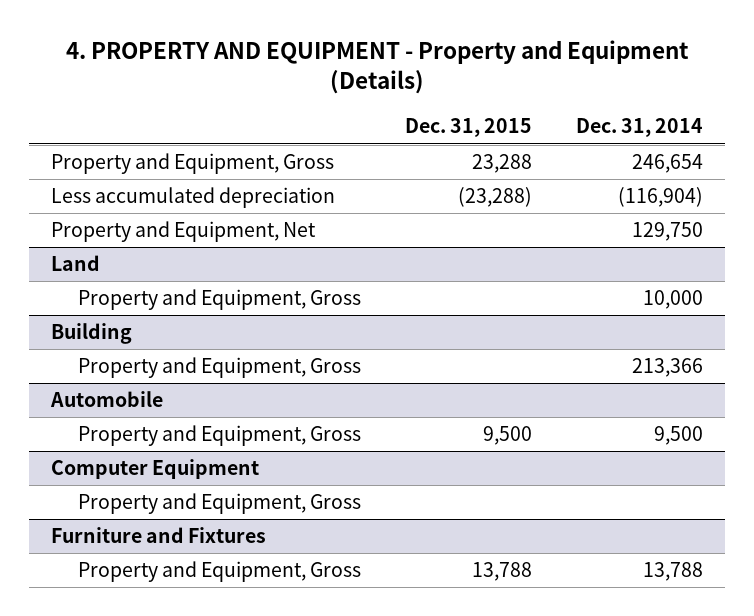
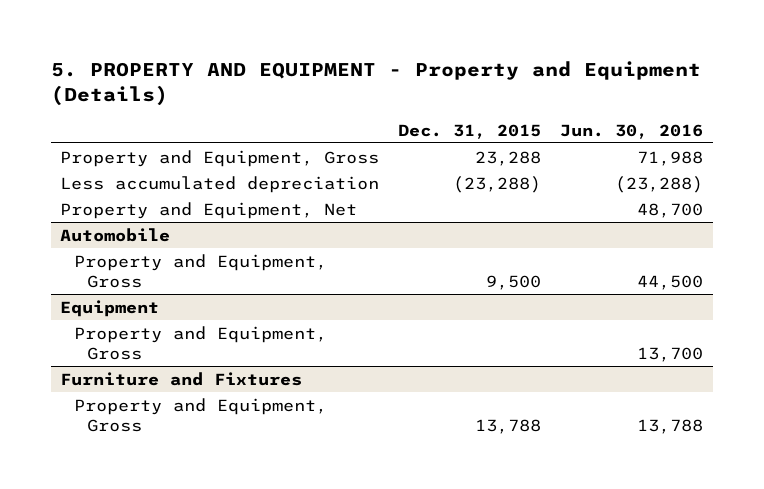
- 4. PROPERTY AND EQUIPMENT - Property and Equipment (Details)
+ 5. PROPERTY AND EQUIPMENT - Property and Equipment (Details)
- | Dec. 31, 2015 | Dec. 31, 2014
+ | Dec. 31, 2015 | Jun. 30, 2016
- Land
- Property and Equipment, Gross | | 10,000
- Building
- Property and Equipment, Gross | | 213,366
- Computer Equipment
+ Equipment

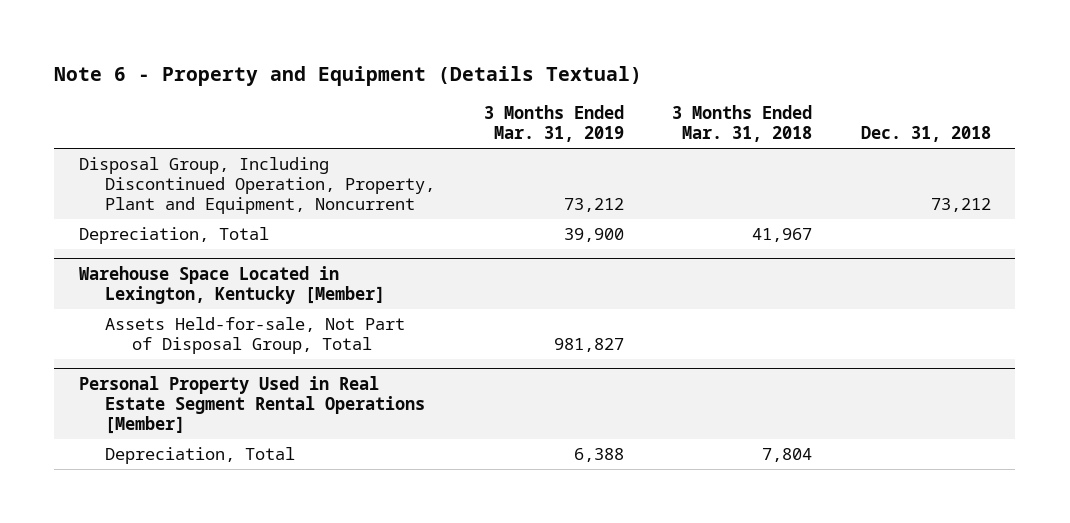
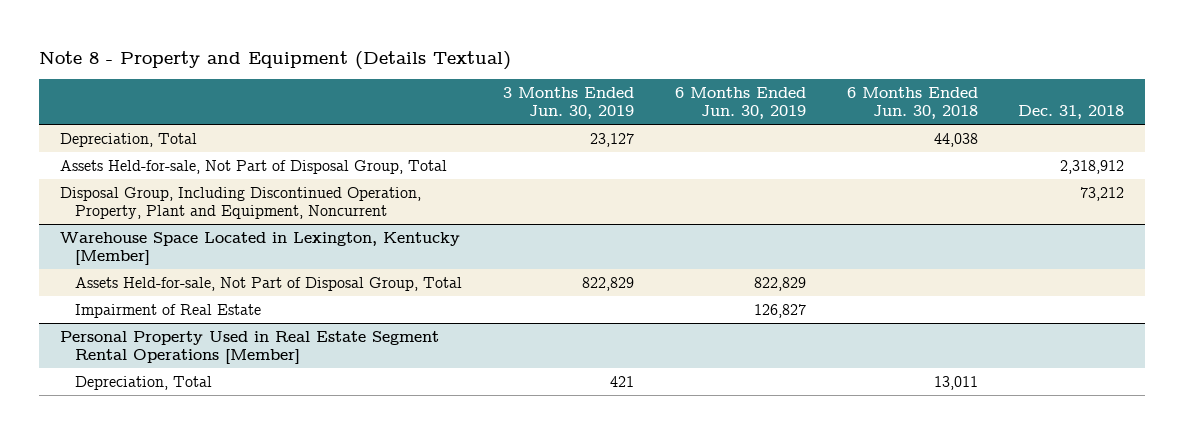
- Note 6 - Property and Equipment (Details Textual)
+ Note 8 - Property and Equipment (Details Textual)
- | 3 Months Ended Mar. 31, 2019 | 3 Months Ended Mar. 31, 2018 | Dec. 31, 2018
+ | 3 Months Ended Jun. 30, 2019 | 6 Months Ended Jun. 30, 2019 | 6 Months Ended Jun. 30, 2018 | Dec. 31, 2018
+ Assets Held-for-sale, Not Part of Disposal Group, Total | | | | 2,318,912
moved down: Disposal Group, Including Discontinued Operation, Property, Plant and Equipment, Noncurrent | | | | 73,212
@ Warehouse Space Located in Lexington, Kentucky [Member]
+ Impairment of Real Estate | | 126,827 | |

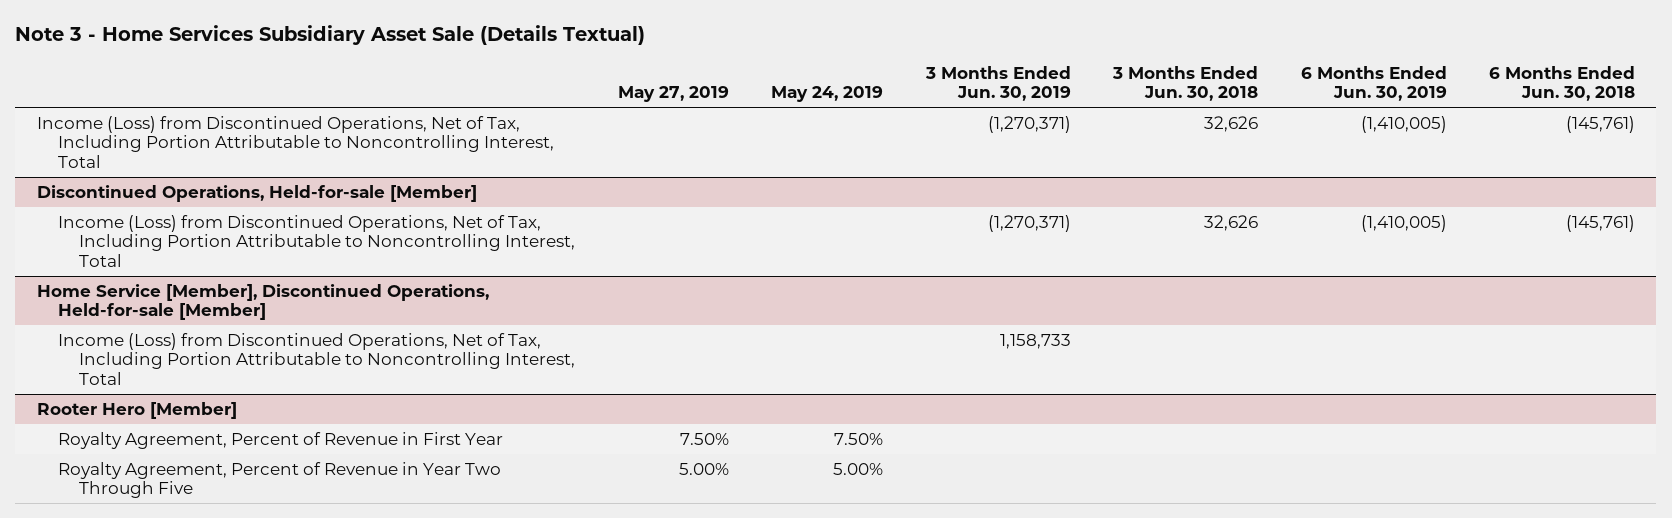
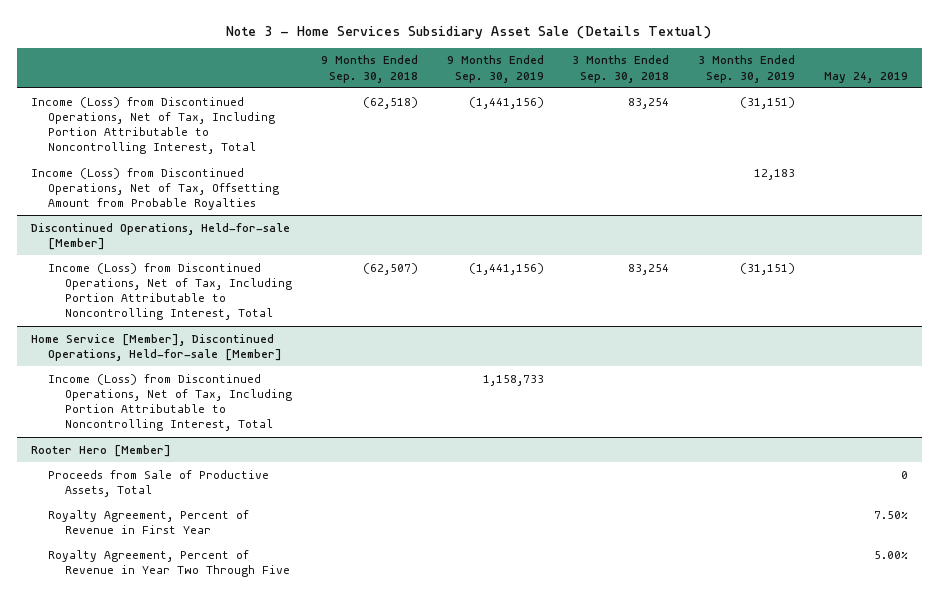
- | May 27, 2019 | May 24, 2019 | 3 Months Ended Jun. 30, 2019 | 3 Months Ended Jun. 30, 2018 | 6 Months Ended Jun. 30, 2019 | 6 Months Ended Jun. 30, 2018
+ | 9 Months Ended Sep. 30, 2018 | 9 Months Ended Sep. 30, 2019 | 3 Months Ended Sep. 30, 2018 | 3 Months Ended Sep. 30, 2019 | May 24, 2019
+ Income (Loss) from Discontinued Operations, Net of Tax, Offsetting Amount from Probable Royalties | | | | 12,183 |
@ Rooter Hero [Member]
+ Proceeds from Sale of Productive Assets, Total | | | | | 0

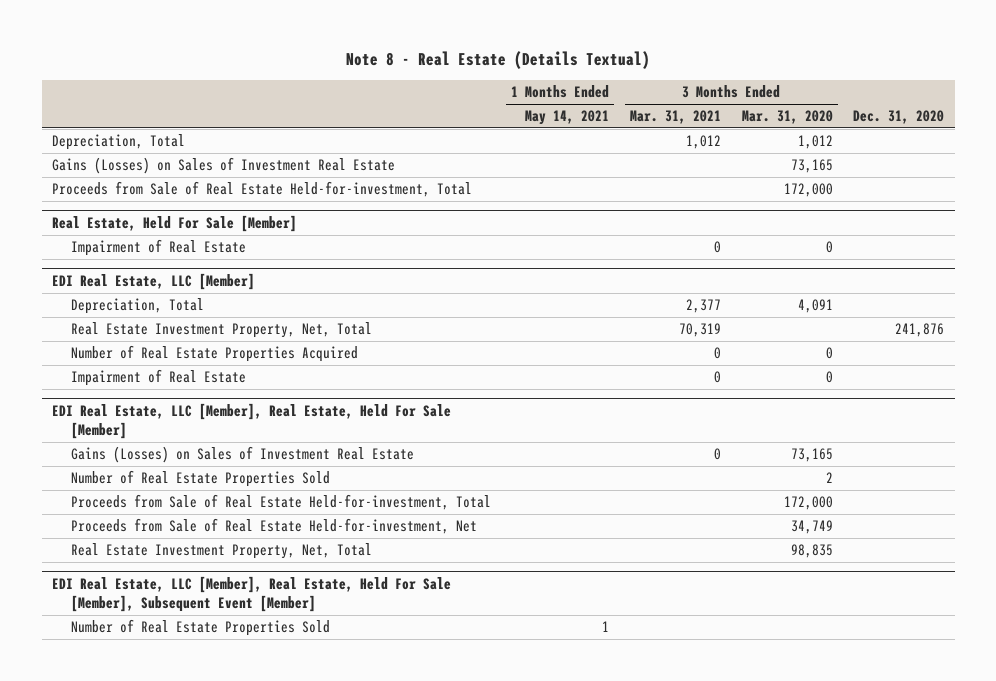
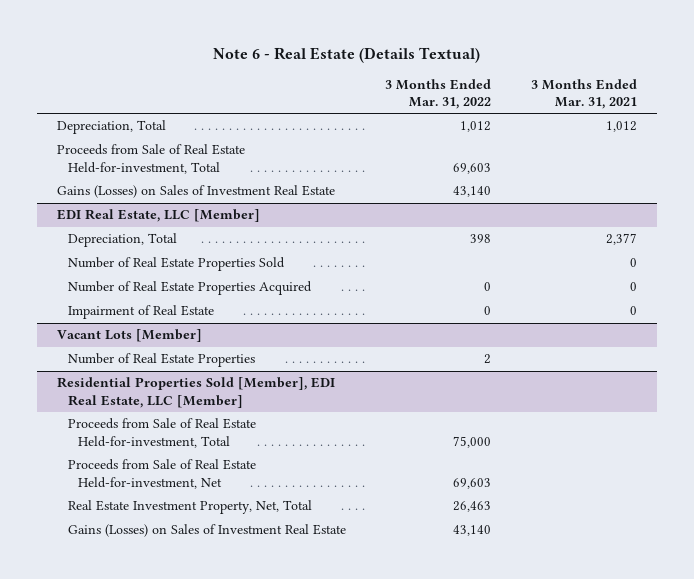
- Note 8 - Real Estate (Details Textual)
+ Note 6 - Real Estate (Details Textual)
- | 1 Months Ended May 14, 2021 | 3 Months Ended Mar. 31, 2021 | 3 Months Ended Mar. 31, 2020 | Dec. 31, 2020
+ | 3 Months Ended Mar. 31, 2022 | 3 Months Ended Mar. 31, 2021
- Real Estate, Held For Sale [Member]
- Impairment of Real Estate | | 0 | 0 |
moved down: Gains (Losses) on Sales of Investment Real Estate | 43,140 |
@ EDI Real Estate, LLC [Member]
- Real Estate Investment Property, Net, Total | | 70,319 | | 241,876
+ Number of Real Estate Properties Sold | | 0
- EDI Real Estate, LLC [Member], Real Estate, Held For Sale [Member]
- Gains (Losses) on Sales of Investment Real Estate | | 0 | 73,165 |
- Number of Real Estate Properties Sold | | | 2 |
- Proceeds from Sale of Real Estate Held-for-investment, Total | | | 172,000 |
- Proceeds from Sale of Real Estate Held-for-investment, Net | | | 34,749 |
- Real Estate Investment Property, Net, Total | | | 98,835 |
- EDI Real Estate, LLC [Member], Real Estate, Held For Sale [Member], Subsequent Event [Member]
- Number of Real Estate Properties Sold | 1 | | |
+ Vacant Lots [Member]
+ Number of Real Estate Properties | 2 |
+ Residential Properties Sold [Member], EDI Real Estate, LLC [Member]
+ Proceeds from Sale of Real Estate Held-for-investment, Total | 75,000 |
+ Proceeds from Sale of Real Estate Held-for-investment, Net | 69,603 |
+ Real Estate Investment Property, Net, Total | 26,463 |
+ Gains (Losses) on Sales of Investment Real Estate | 43,140 |

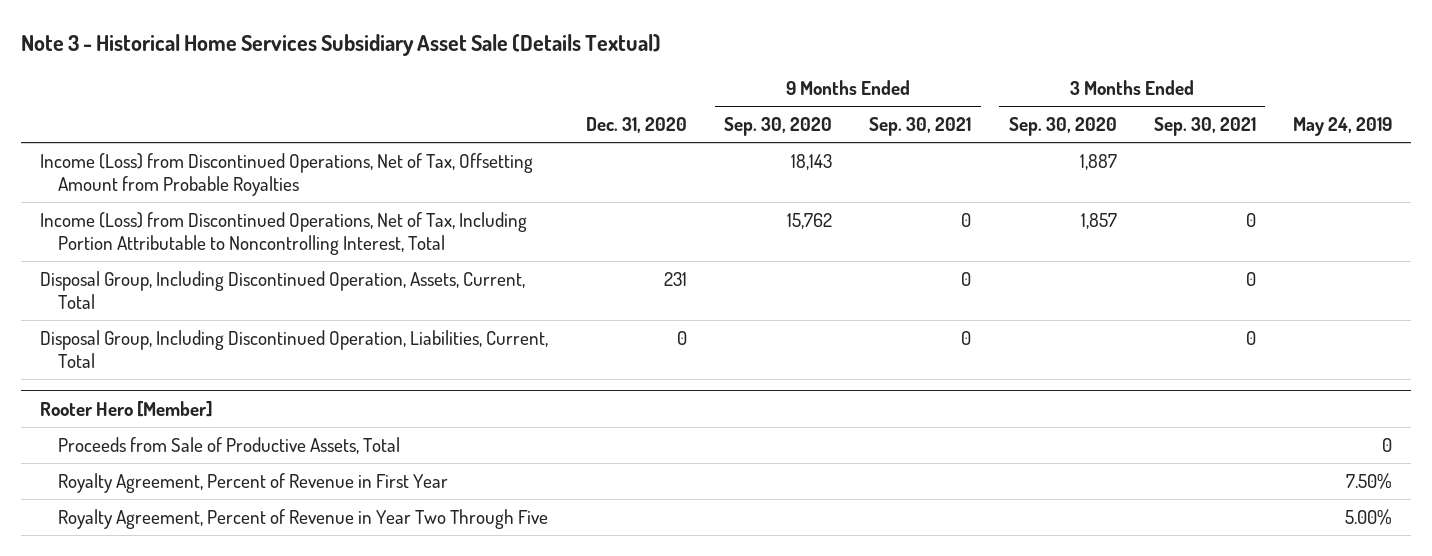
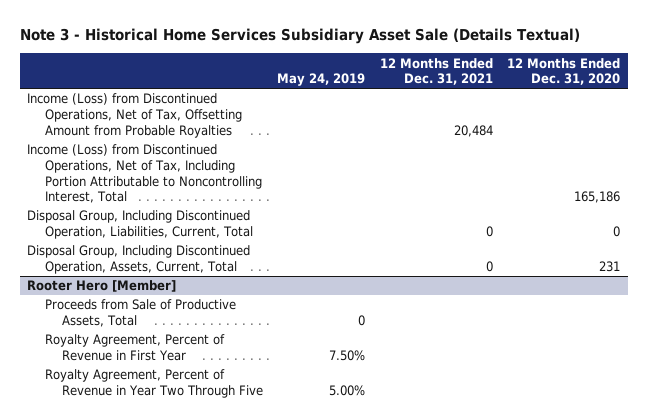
- | Dec. 31, 2020 | 9 Months Ended Sep. 30, 2020 | 9 Months Ended Sep. 30, 2021 | 3 Months Ended Sep. 30, 2020 | 3 Months Ended Sep. 30, 2021 | May 24, 2019
+ | May 24, 2019 | 12 Months Ended Dec. 31, 2021 | 12 Months Ended Dec. 31, 2020
moved down: Disposal Group, Including Discontinued Operation, Assets, Current, Total | | 0 | 231

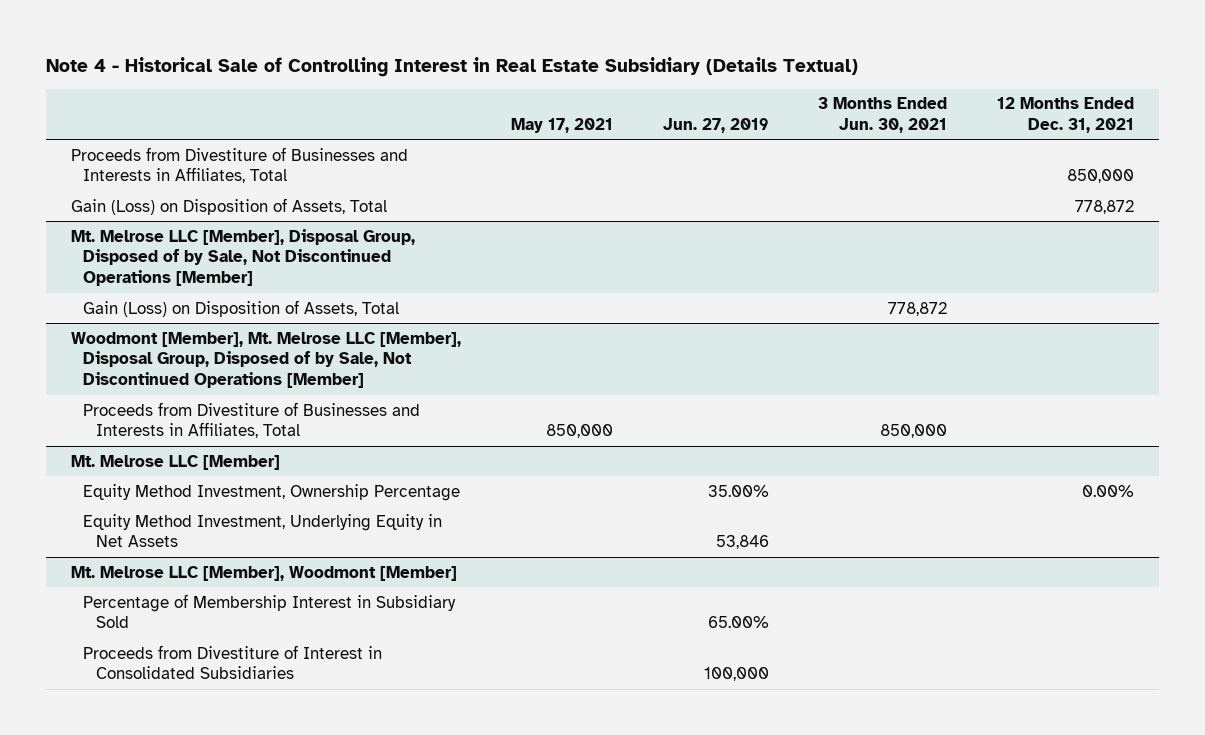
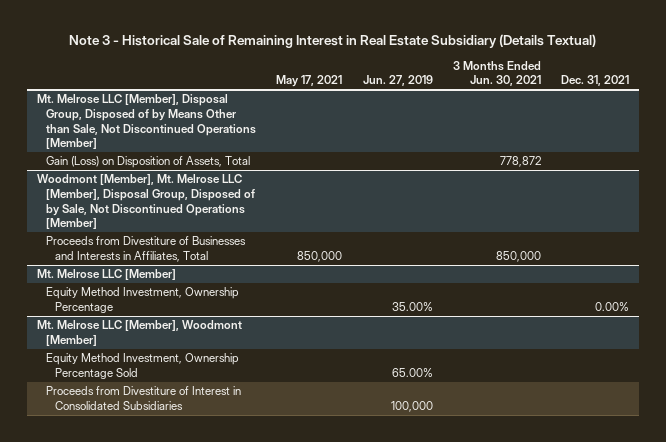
- Note 4 - Historical Sale of Controlling Interest in Real Estate Subsidiary (Details Textual)
+ Note 3 - Historical Sale of Remaining Interest in Real Estate Subsidiary (Details Textual)
- | May 17, 2021 | Jun. 27, 2019 | 3 Months Ended Jun. 30, 2021 | 12 Months Ended Dec. 31, 2021
+ | May 17, 2021 | Jun. 27, 2019 | 3 Months Ended Jun. 30, 2021 | Dec. 31, 2021
- Proceeds from Divestiture of Businesses and Interests in Affiliates, Total | | | | 850,000
- Gain (Loss) on Disposition of Assets, Total | | | | 778,872
- Mt. Melrose LLC [Member], Disposal Group, Disposed of by Sale, Not Discontinued Operations [Member]
+ Mt. Melrose LLC [Member], Disposal Group, Disposed of by Means Other than Sale, Not Discontinued Operations [Member]
@ Mt. Melrose LLC [Member]
- Equity Method Investment, Underlying Equity in Net Assets | | 53,846 | |
@ Mt. Melrose LLC [Member], Woodmont [Member]
- Percentage of Membership Interest in Subsidiary Sold | | 65.00% | |
+ Equity Method Investment, Ownership Percentage Sold | | 65.00% | |

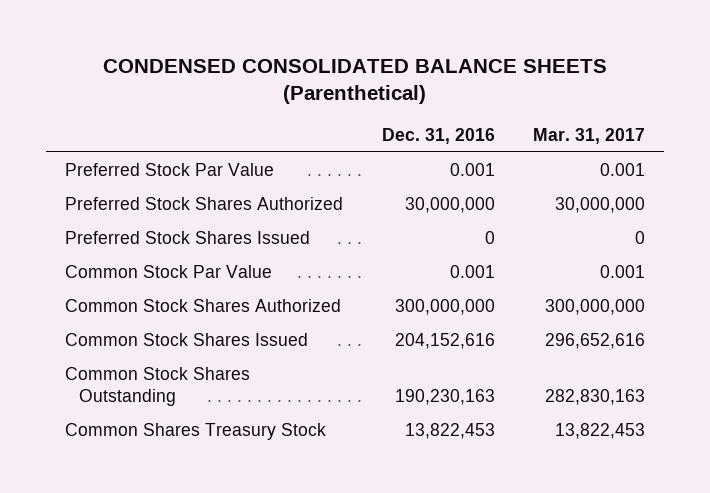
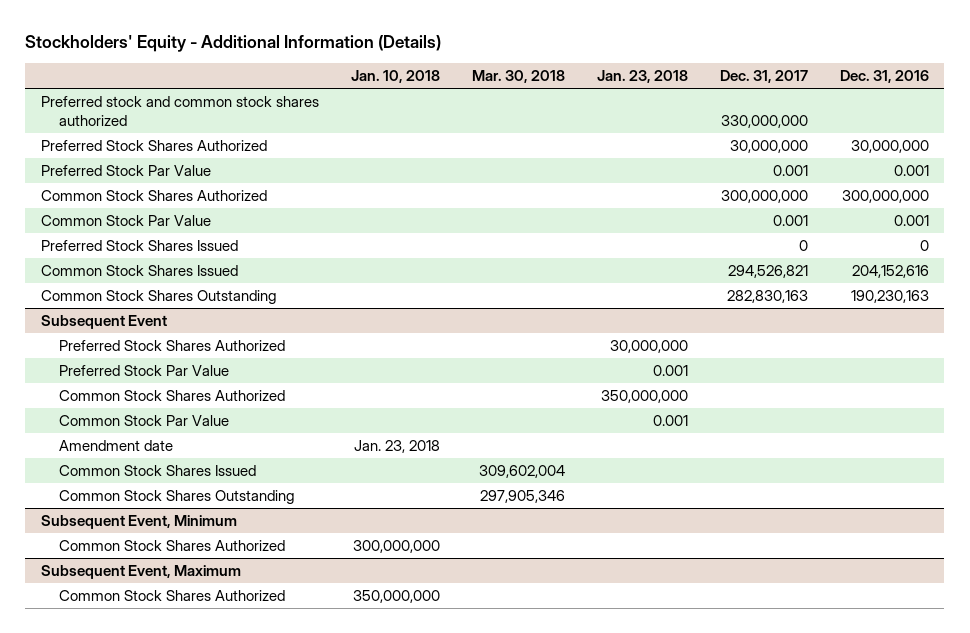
- CONDENSED CONSOLIDATED BALANCE SHEETS (Parenthetical)
+ Stockholders' Equity - Additional Information (Details)
- | Dec. 31, 2016 | Mar. 31, 2017
+ | Jan. 10, 2018 | Mar. 30, 2018 | Jan. 23, 2018 | Dec. 31, 2017 | Dec. 31, 2016
+ Preferred stock and common stock shares authorized | | | | 330,000,000 |
moved down: Preferred Stock Par Value | | | | 0.001 | 0.001
moved down: Common Stock Par Value | | | | 0.001 | 0.001
moved down: Preferred Stock Shares Issued | | | | 0 | 0
- Common Shares Treasury Stock | 13,822,453 | 13,822,453
+ Subsequent Event
+ Preferred Stock Shares Authorized | | | 30,000,000 | |
+ Preferred Stock Par Value | | | 0.001 | |
+ Common Stock Shares Authorized | | | 350,000,000 | |
+ Common Stock Par Value | | | 0.001 | |
+ Amendment date | Jan. 23, 2018 | | | |
+ Common Stock Shares Issued | | 309,602,004 | | |
+ Common Stock Shares Outstanding | | 297,905,346 | | |
+ Subsequent Event, Minimum
+ Common Stock Shares Authorized | 300,000,000 | | | |
+ Subsequent Event, Maximum
+ Common Stock Shares Authorized | 350,000,000 | | | |

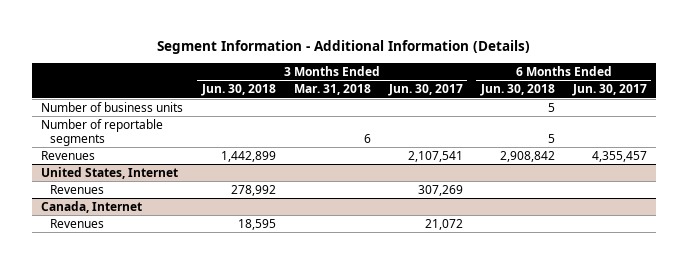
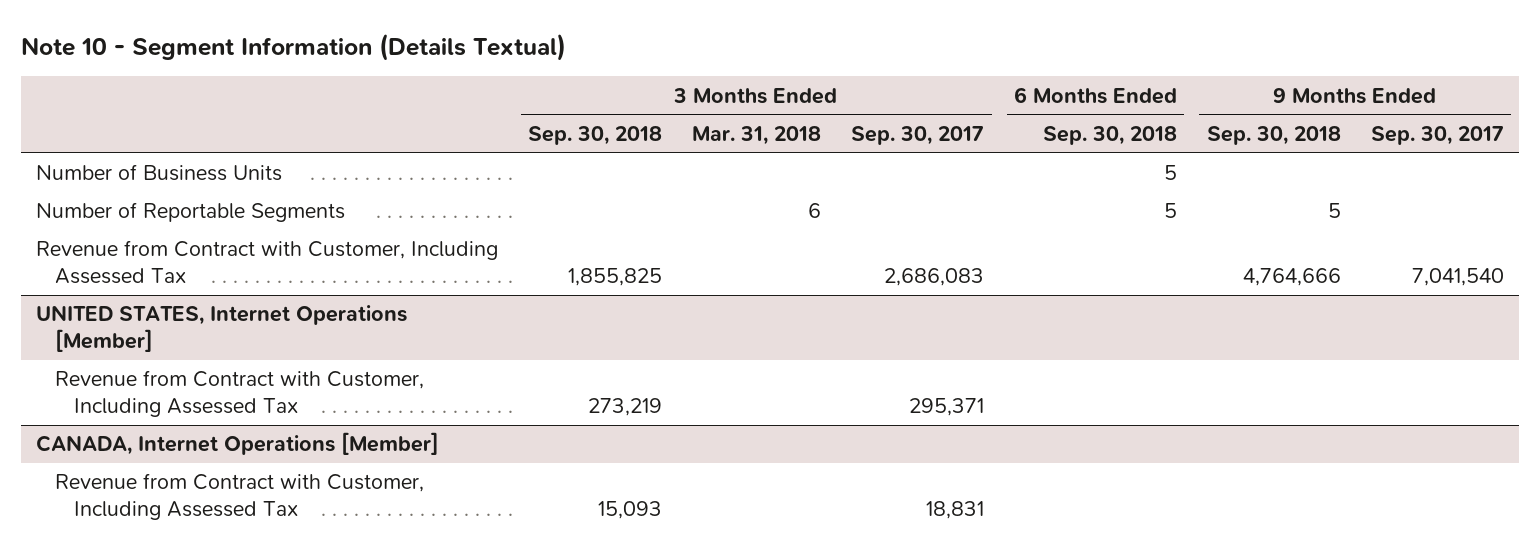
- Segment Information - Additional Information (Details)
+ Note 10 - Segment Information (Details Textual)
- | 3 Months Ended Jun. 30, 2018 | 3 Months Ended Mar. 31, 2018 | 3 Months Ended Jun. 30, 2017 | 6 Months Ended Jun. 30, 2018 | 6 Months Ended Jun. 30, 2017
+ | 3 Months Ended Sep. 30, 2018 | 3 Months Ended Mar. 31, 2018 | 3 Months Ended Sep. 30, 2017 | 6 Months Ended Sep. 30, 2018 | 9 Months Ended Sep. 30, 2018 | 9 Months Ended Sep. 30, 2017
- Number of business units | | | | 5 |
- Number of reportable segments | | 6 | | 5 |
- Revenues | 1,442,899 | | 2,107,541 | 2,908,842 | 4,355,457
- United States, Internet
- Revenues | 278,992 | | 307,269 | |
- Canada, Internet
- Revenues | 18,595 | | 21,072 | |
+ Number of Business Units | | | | 5 | |
+ Number of Reportable Segments | | 6 | | 5 | 5 |
+ Revenue from Contract with Customer, Including Assessed Tax | 1,855,825 | | 2,686,083 | | 4,764,666 | 7,041,540
+ UNITED STATES, Internet Operations [Member]
+ Revenue from Contract with Customer, Including Assessed Tax | 273,219 | | 295,371 | | |
+ CANADA, Internet Operations [Member]
+ Revenue from Contract with Customer, Including Assessed Tax | 15,093 | | 18,831 | | |

